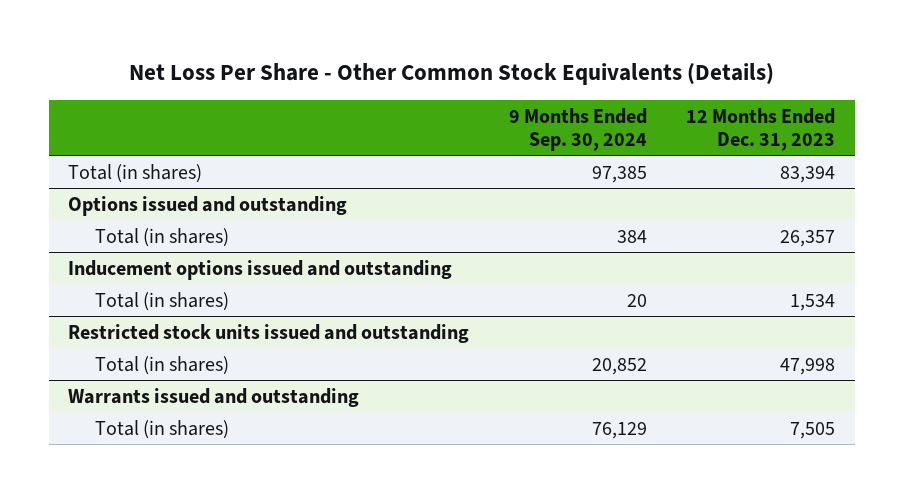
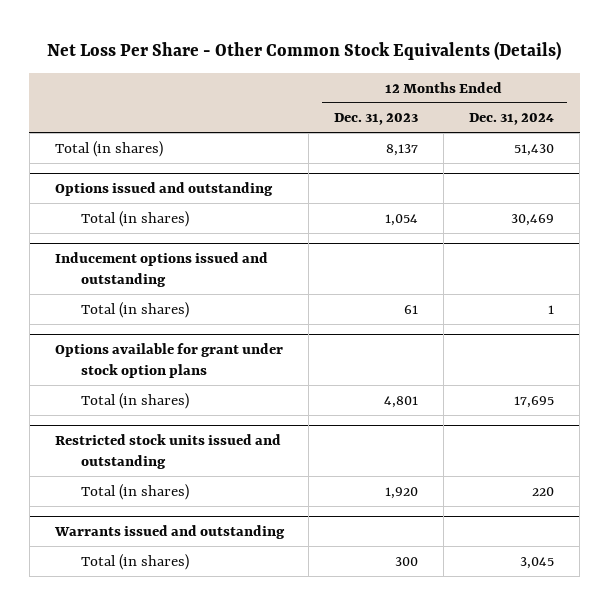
- | 9 Months Ended Sep. 30, 2024 | 12 Months Ended Dec. 31, 2023
+ | 12 Months Ended Dec. 31, 2023 | 12 Months Ended Dec. 31, 2024
- Total (in shares) | 97,385 | 83,394
+ Total (in shares) | 8,137 | 51,430
@ Options issued and outstanding
- Total (in shares) | 384 | 26,357
+ Total (in shares) | 1,054 | 30,469
@ Inducement options issued and outstanding
- Total (in shares) | 20 | 1,534
+ Total (in shares) | 61 | 1
+ Options available for grant under stock option plans
+ Total (in shares) | 4,801 | 17,695
@ Restricted stock units issued and outstanding
- Total (in shares) | 20,852 | 47,998
+ Total (in shares) | 1,920 | 220
@ Warrants issued and outstanding
- Total (in shares) | 76,129 | 7,505
+ Total (in shares) | 300 | 3,045

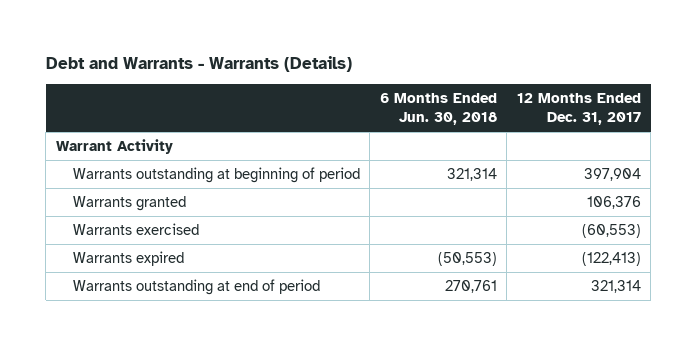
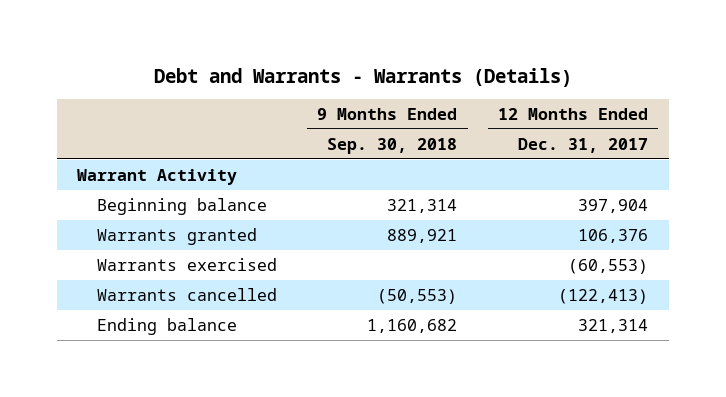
- | 6 Months Ended Jun. 30, 2018 | 12 Months Ended Dec. 31, 2017
+ | 9 Months Ended Sep. 30, 2018 | 12 Months Ended Dec. 31, 2017
- Warrants outstanding at beginning of period | 321,314 | 397,904
+ Beginning balance | 321,314 | 397,904
- Warrants expired | (50,553) | (122,413)
- Warrants outstanding at end of period | 270,761 | 321,314
+ Warrants cancelled | (50,553) | (122,413)
+ Ending balance | 1,160,682 | 321,314

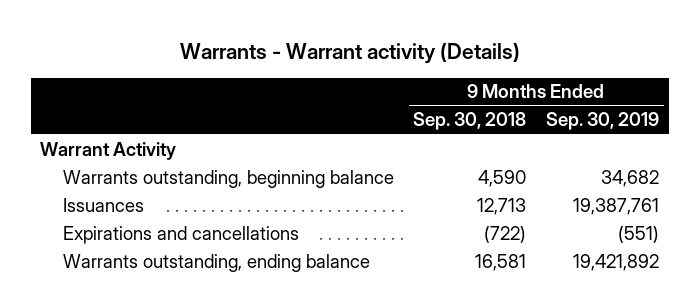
- Debt and Warrants - Warrants (Details)
+ Warrants - Warrant activity (Details)
- | 9 Months Ended Sep. 30, 2018 | 12 Months Ended Dec. 31, 2017
+ | 9 Months Ended Sep. 30, 2018 | 9 Months Ended Sep. 30, 2019
- Beginning balance | 321,314 | 397,904
- Warrants granted | 889,921 | 106,376
- Warrants exercised | | (60,553)
- Warrants cancelled | (50,553) | (122,413)
- Ending balance | 1,160,682 | 321,314
+ Warrants outstanding, beginning balance | 4,590 | 34,682
+ Issuances | 12,713 | 19,387,761
+ Expirations and cancellations | (722) | (551)
+ Warrants outstanding, ending balance | 16,581 | 19,421,892

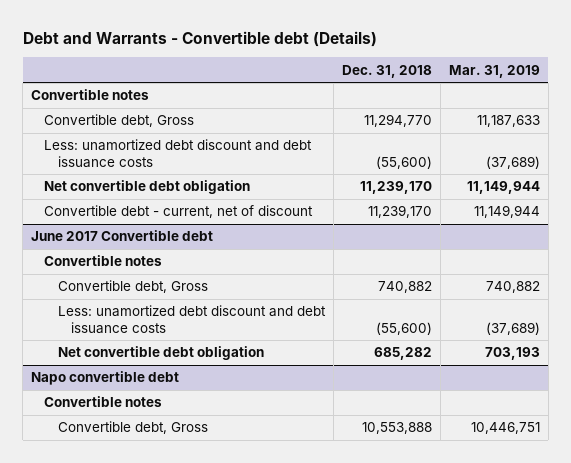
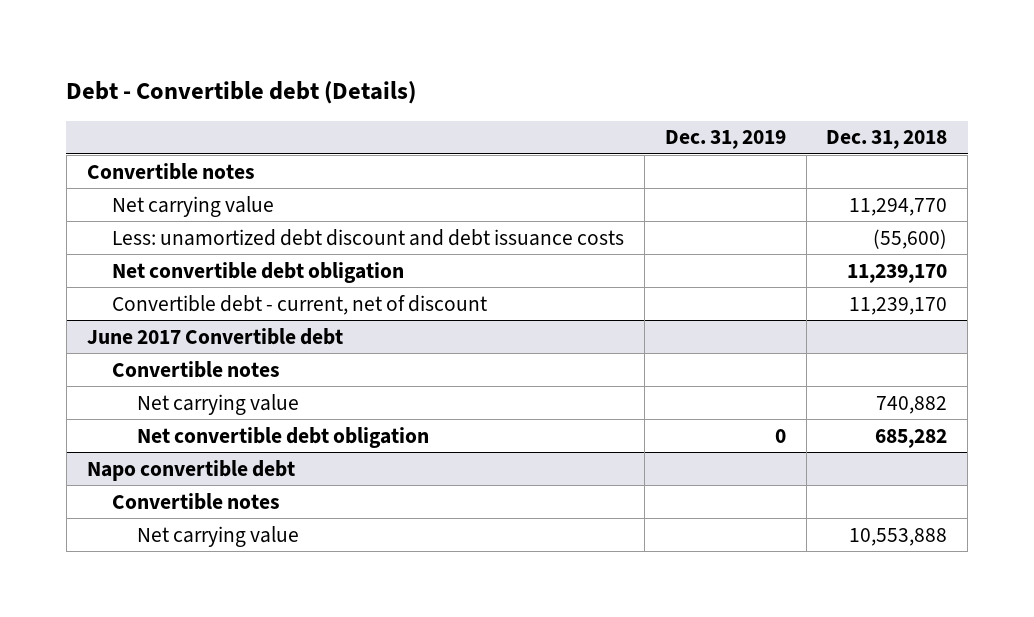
- Debt and Warrants - Convertible debt (Details)
+ Debt - Convertible debt (Details)
- | Dec. 31, 2018 | Mar. 31, 2019
+ | Dec. 31, 2019 | Dec. 31, 2018
- Convertible debt, Gross | 11,294,770 | 11,187,633
+ Net carrying value | | 11,294,770
@ June 2017 Convertible debt
- Convertible debt, Gross | 740,882 | 740,882
- Less: unamortized debt discount and debt issuance costs | (55,600) | (37,689)
+ Net carrying value | | 740,882
@ Napo convertible debt
- Convertible debt, Gross | 10,553,888 | 10,446,751
+ Net carrying value | | 10,553,888

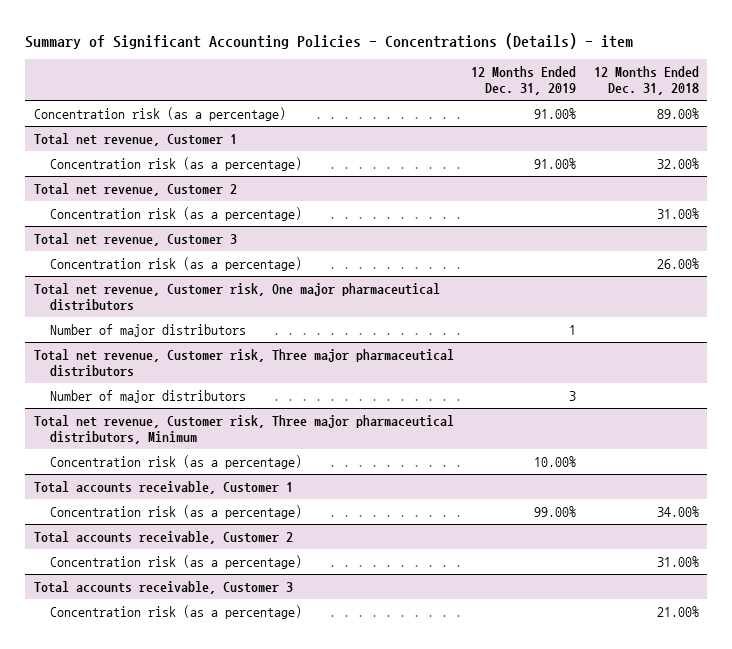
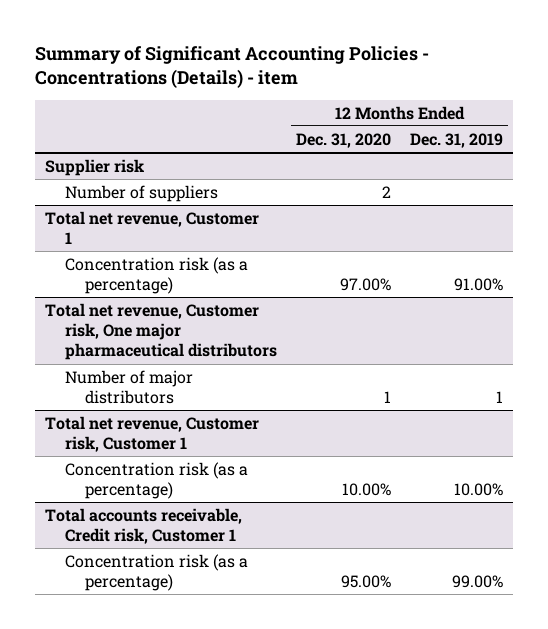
- | 12 Months Ended Dec. 31, 2019 | 12 Months Ended Dec. 31, 2018
+ | 12 Months Ended Dec. 31, 2020 | 12 Months Ended Dec. 31, 2019
- Concentration risk (as a percentage) | 91.00% | 89.00%
+ Supplier risk
+ Number of suppliers | 2 |
- Total net revenue, Customer 2
- Concentration risk (as a percentage) | | 31.00%
- Total net revenue, Customer 3
- Concentration risk (as a percentage) | | 26.00%
- Total net revenue, Customer risk, Three major pharmaceutical distributors
- Number of major distributors | 3 |
- Total net revenue, Customer risk, Three major pharmaceutical distributors, Minimum
+ Total net revenue, Customer risk, Customer 1
- Total accounts receivable, Customer 1
+ Total accounts receivable, Credit risk, Customer 1
- Total accounts receivable, Customer 2
- Concentration risk (as a percentage) | | 31.00%
- Total accounts receivable, Customer 3
- Concentration risk (as a percentage) | | 21.00%

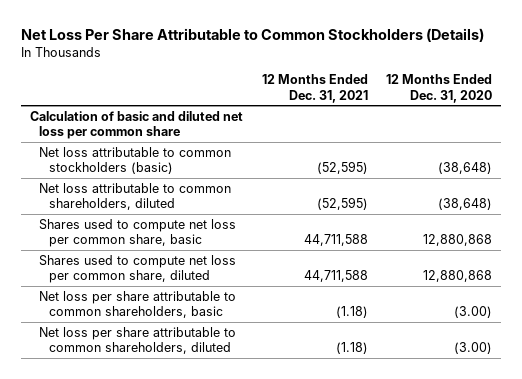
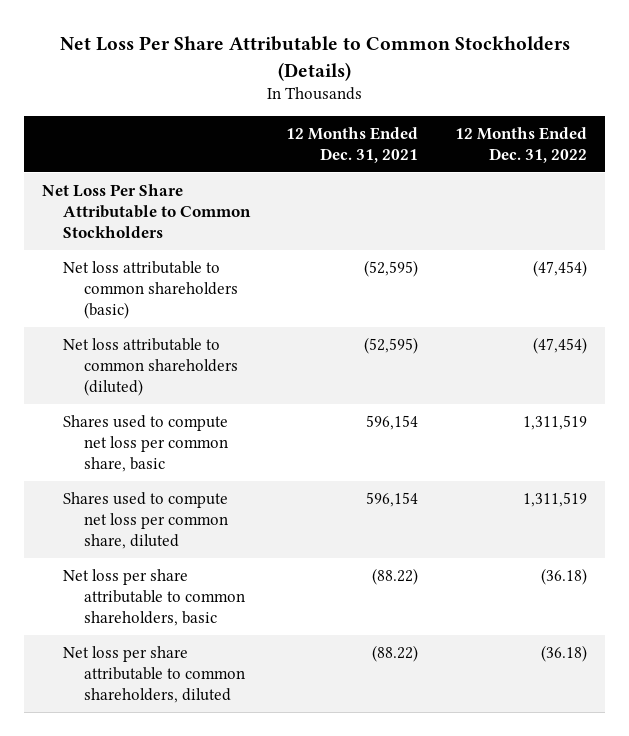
- | 12 Months Ended Dec. 31, 2021 | 12 Months Ended Dec. 31, 2020
+ | 12 Months Ended Dec. 31, 2021 | 12 Months Ended Dec. 31, 2022
- Calculation of basic and diluted net loss per common share
- Net loss attributable to common stockholders (basic) | (52,595) | (38,648)
- Net loss attributable to common shareholders, diluted | (52,595) | (38,648)
- Shares used to compute net loss per common share, basic | 44,711,588 | 12,880,868
- Shares used to compute net loss per common share, diluted | 44,711,588 | 12,880,868
- Net loss per share attributable to common shareholders, basic | (1.18) | (3.00)
- Net loss per share attributable to common shareholders, diluted | (1.18) | (3.00)
+ Net Loss Per Share Attributable to Common Stockholders
+ Net loss attributable to common shareholders (basic) | (52,595) | (47,454)
+ Net loss attributable to common shareholders (diluted) | (52,595) | (47,454)
+ Shares used to compute net loss per common share, basic | 596,154 | 1,311,519
+ Shares used to compute net loss per common share, diluted | 596,154 | 1,311,519
+ Net loss per share attributable to common shareholders, basic | (88.22) | (36.18)
+ Net loss per share attributable to common shareholders, diluted | (88.22) | (36.18)

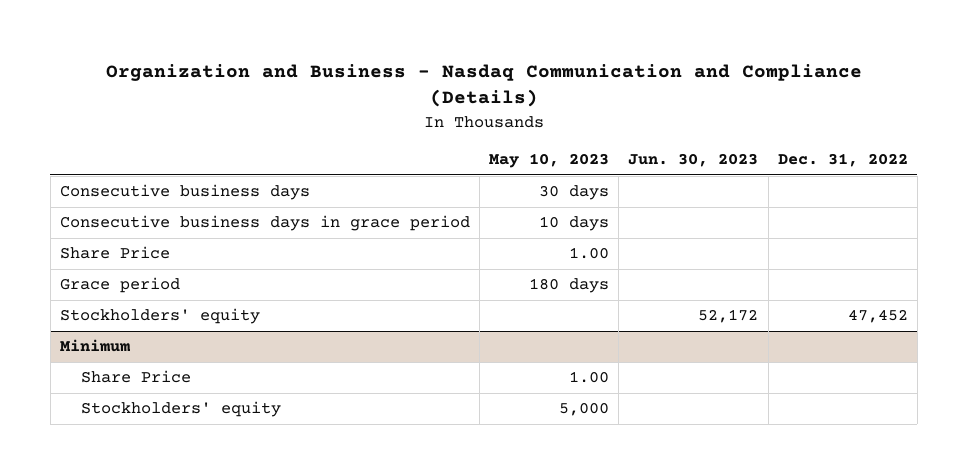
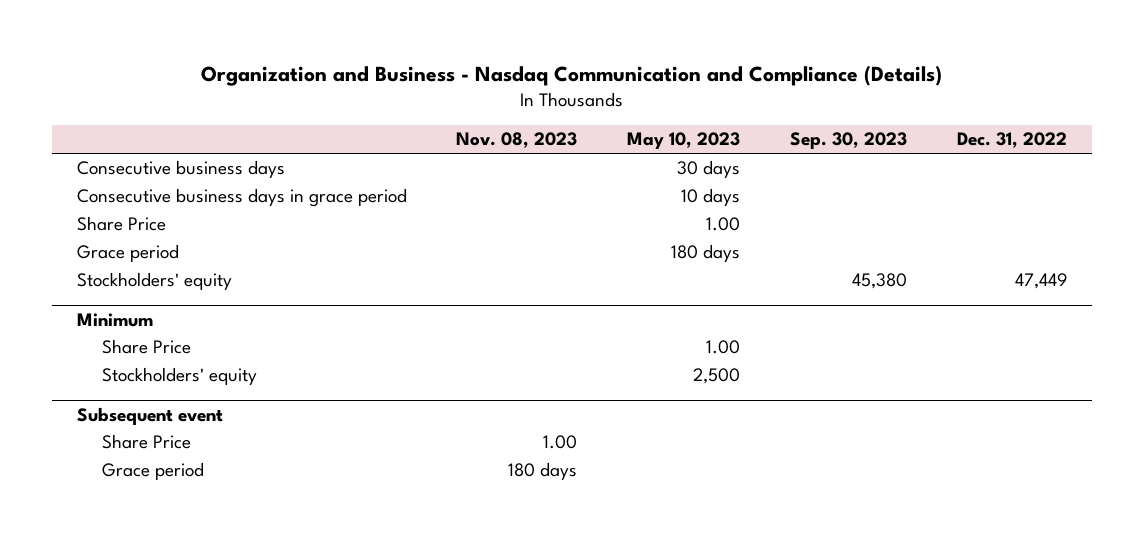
- | May 10, 2023 | Jun. 30, 2023 | Dec. 31, 2022
+ | Nov. 08, 2023 | May 10, 2023 | Sep. 30, 2023 | Dec. 31, 2022
- Stockholders' equity | | 52,172 | 47,452
+ Stockholders' equity | | | 45,380 | 47,449
@ Minimum
- Stockholders' equity | 5,000 | |
+ Stockholders' equity | | 2,500 | |
+ Subsequent event
+ Share Price | 1.00 | | |
+ Grace period | 180 days | | |

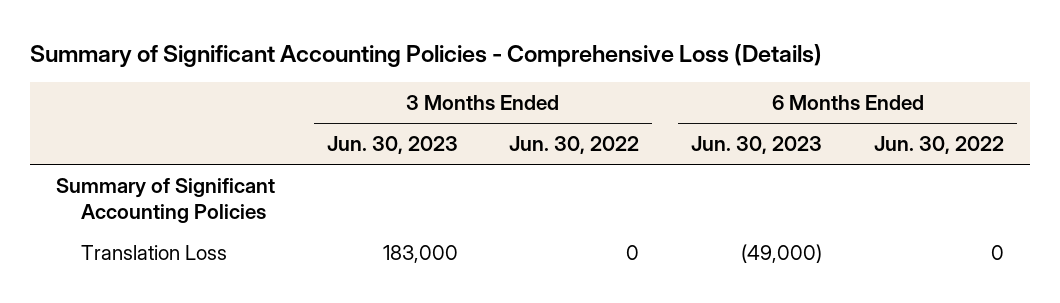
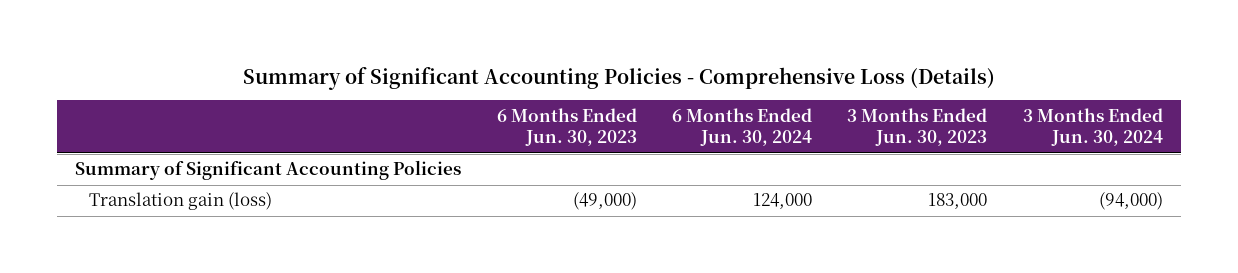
- | 3 Months Ended Jun. 30, 2023 | 3 Months Ended Jun. 30, 2022 | 6 Months Ended Jun. 30, 2023 | 6 Months Ended Jun. 30, 2022
+ | 6 Months Ended Jun. 30, 2023 | 6 Months Ended Jun. 30, 2024 | 3 Months Ended Jun. 30, 2023 | 3 Months Ended Jun. 30, 2024
- Translation Loss | 183,000 | 0 | (49,000) | 0
+ Translation gain (loss) | (49,000) | 124,000 | 183,000 | (94,000)

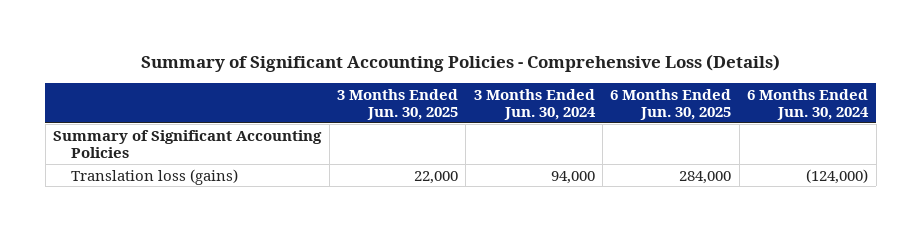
- | 6 Months Ended Jun. 30, 2023 | 6 Months Ended Jun. 30, 2024 | 3 Months Ended Jun. 30, 2023 | 3 Months Ended Jun. 30, 2024
+ | 3 Months Ended Jun. 30, 2025 | 3 Months Ended Jun. 30, 2024 | 6 Months Ended Jun. 30, 2025 | 6 Months Ended Jun. 30, 2024
- Translation gain (loss) | (49,000) | 124,000 | 183,000 | (94,000)
+ Translation loss (gains) | 22,000 | 94,000 | 284,000 | (124,000)

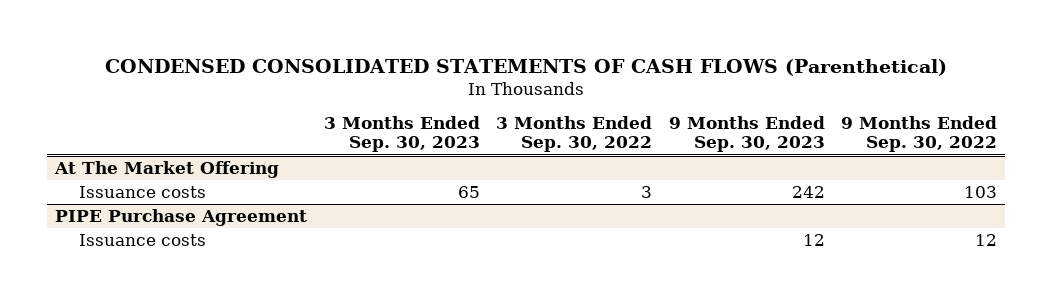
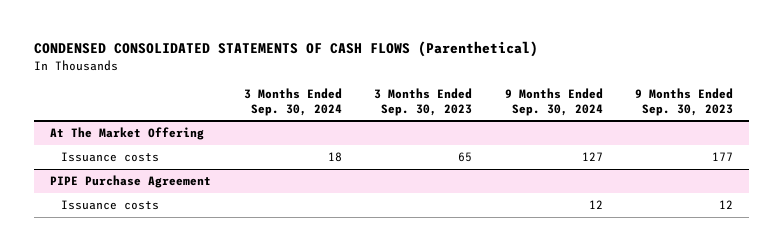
- | 3 Months Ended Sep. 30, 2023 | 3 Months Ended Sep. 30, 2022 | 9 Months Ended Sep. 30, 2023 | 9 Months Ended Sep. 30, 2022
+ | 3 Months Ended Sep. 30, 2024 | 3 Months Ended Sep. 30, 2023 | 9 Months Ended Sep. 30, 2024 | 9 Months Ended Sep. 30, 2023
@ At The Market Offering
- Issuance costs | 65 | 3 | 242 | 103
+ Issuance costs | 18 | 65 | 127 | 177

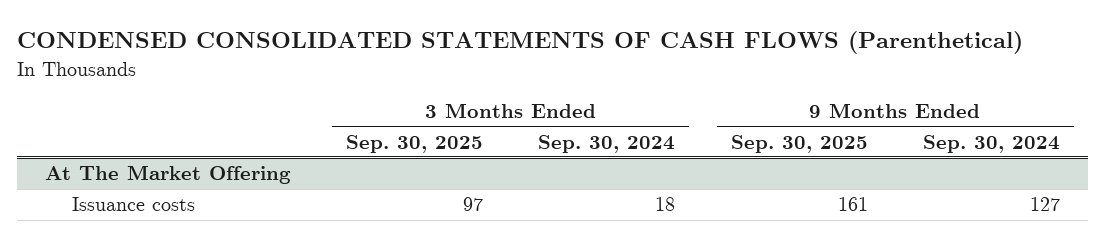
- | 3 Months Ended Sep. 30, 2024 | 3 Months Ended Sep. 30, 2023 | 9 Months Ended Sep. 30, 2024 | 9 Months Ended Sep. 30, 2023
+ | 3 Months Ended Sep. 30, 2025 | 3 Months Ended Sep. 30, 2024 | 9 Months Ended Sep. 30, 2025 | 9 Months Ended Sep. 30, 2024
- PIPE Purchase Agreement
- Issuance costs | | | 12 | 12

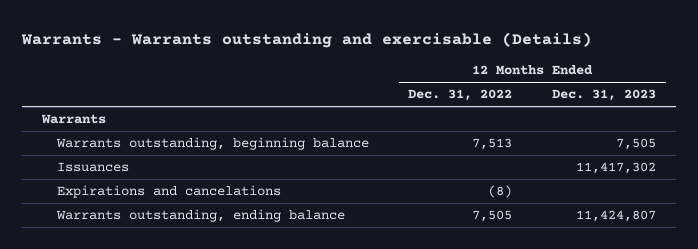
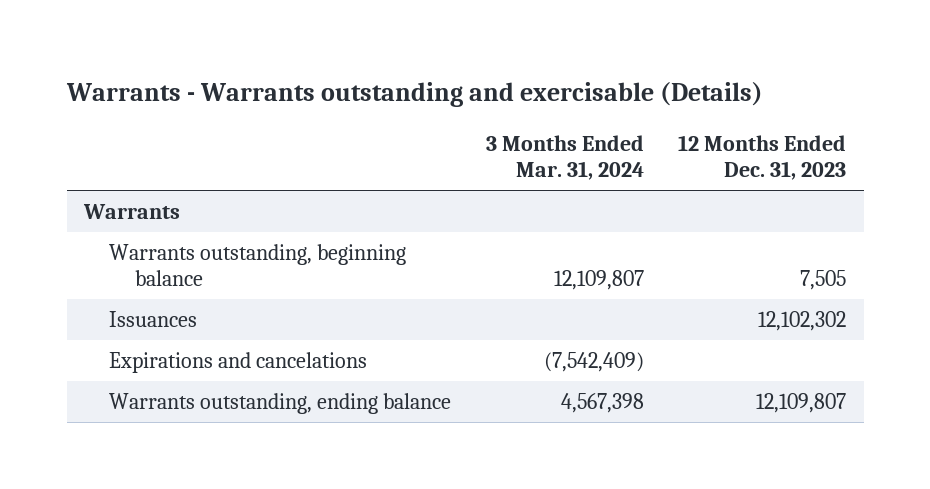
- | 12 Months Ended Dec. 31, 2022 | 12 Months Ended Dec. 31, 2023
+ | 3 Months Ended Mar. 31, 2024 | 12 Months Ended Dec. 31, 2023
- Issuances | | 11,417,302
+ Issuances | | 12,102,302
- Warrants outstanding, ending balance | 7,505 | 11,424,807
+ Warrants outstanding, ending balance | 4,567,398 | 12,109,807

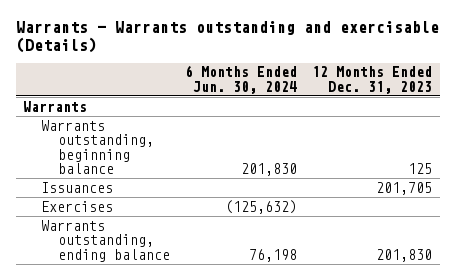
- | 3 Months Ended Mar. 31, 2024 | 12 Months Ended Dec. 31, 2023
+ | 6 Months Ended Jun. 30, 2024 | 12 Months Ended Dec. 31, 2023
- Warrants outstanding, beginning balance | 12,109,807 | 7,505
- Issuances | | 12,102,302
- Expirations and cancelations | (7,542,409) |
- Warrants outstanding, ending balance | 4,567,398 | 12,109,807
+ Warrants outstanding, beginning balance | 201,830 | 125
+ Issuances | | 201,705
+ Exercises | (125,632) |
+ Warrants outstanding, ending balance | 76,198 | 201,830

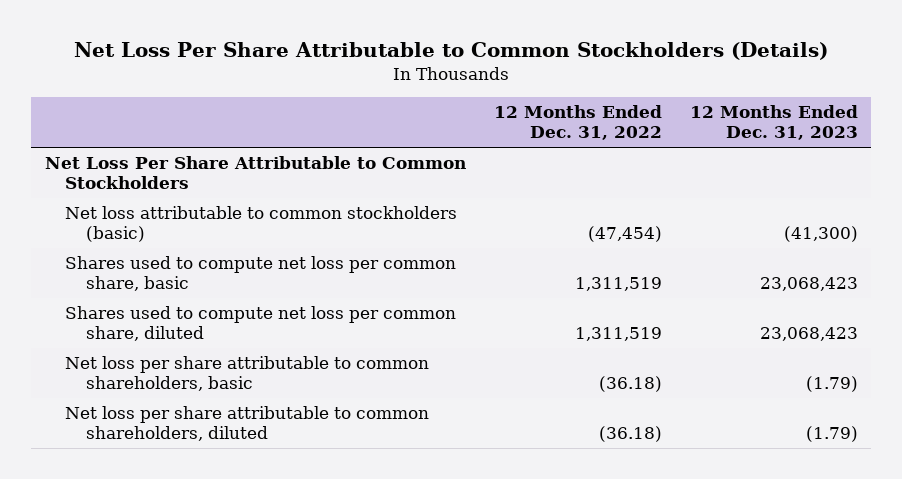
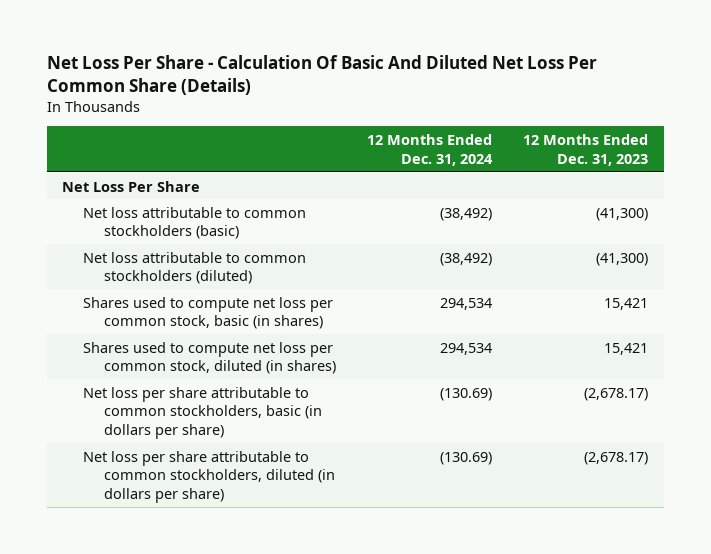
- Net Loss Per Share Attributable to Common Stockholders (Details)
+ Net Loss Per Share - Calculation Of Basic And Diluted Net Loss Per Common Share (Details)
- | 12 Months Ended Dec. 31, 2022 | 12 Months Ended Dec. 31, 2023
+ | 12 Months Ended Dec. 31, 2024 | 12 Months Ended Dec. 31, 2023
- Net Loss Per Share Attributable to Common Stockholders
+ Net Loss Per Share
- Shares used to compute net loss per common share, basic | 1,311,519 | 23,068,423
- Shares used to compute net loss per common share, diluted | 1,311,519 | 23,068,423
- Net loss per share attributable to common shareholders, basic | (36.18) | (1.79)
- Net loss per share attributable to common shareholders, diluted | (36.18) | (1.79)
+ Net loss attributable to common stockholders (diluted) | (38,492) | (41,300)
+ Shares used to compute net loss per common stock, basic (in shares) | 294,534 | 15,421
+ Shares used to compute net loss per common stock, diluted (in shares) | 294,534 | 15,421
+ Net loss per share attributable to common stockholders, basic (in dollars per share) | (130.69) | (2,678.17)
+ Net loss per share attributable to common stockholders, diluted (in dollars per share) | (130.69) | (2,678.17)

